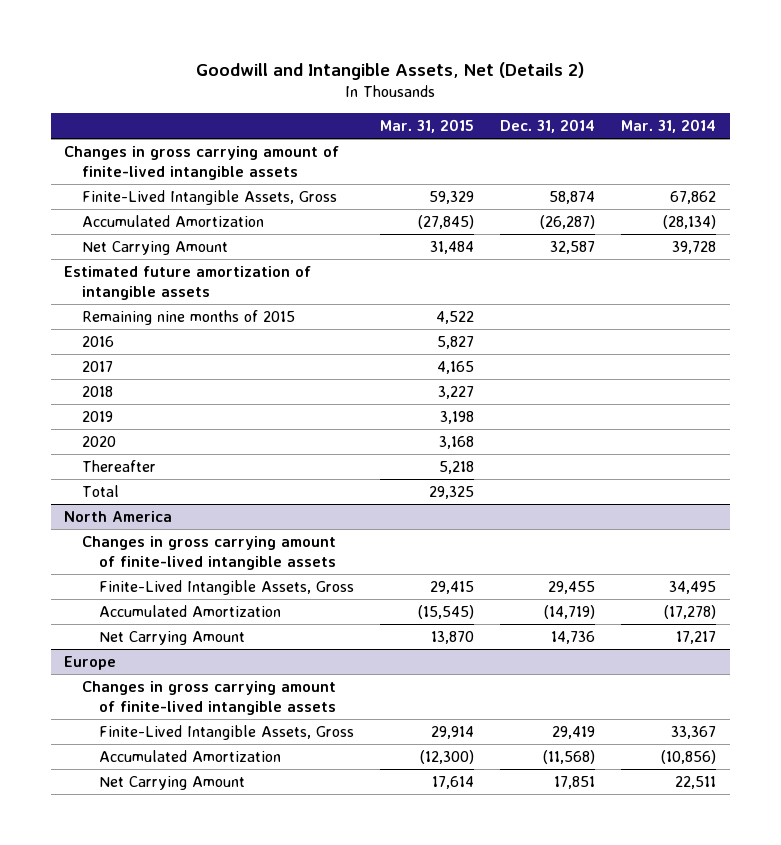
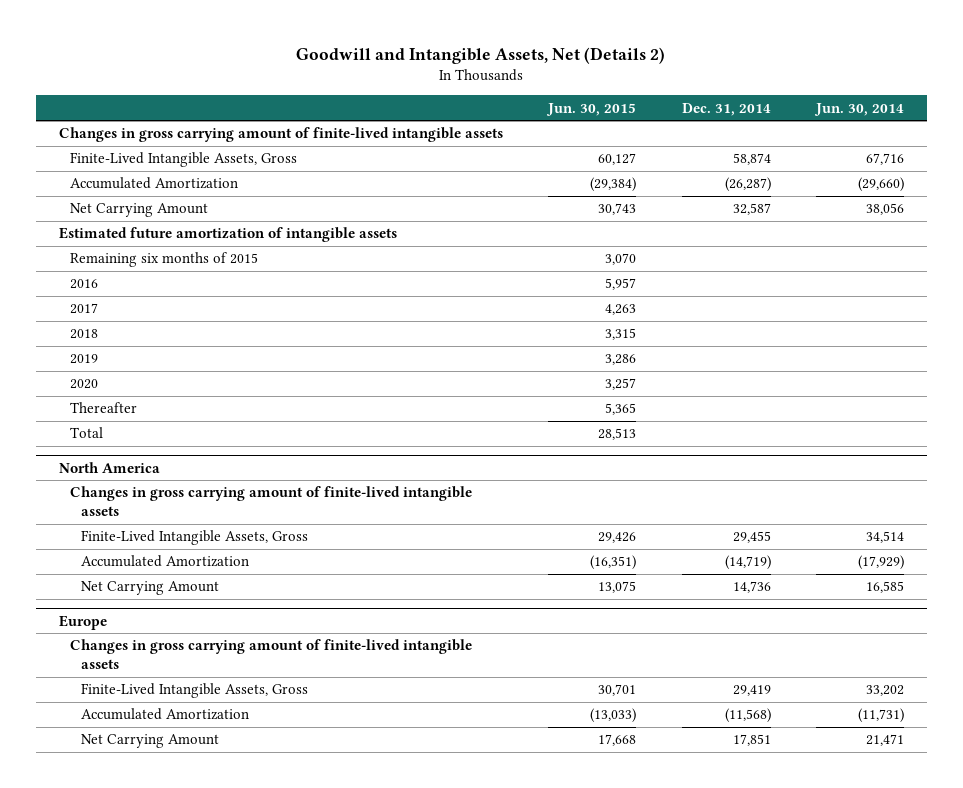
- | Mar. 31, 2015 | Dec. 31, 2014 | Mar. 31, 2014
+ | Jun. 30, 2015 | Dec. 31, 2014 | Jun. 30, 2014
- Remaining nine months of 2015 | 4,522 | |
+ Remaining six months of 2015 | 3,070 | |

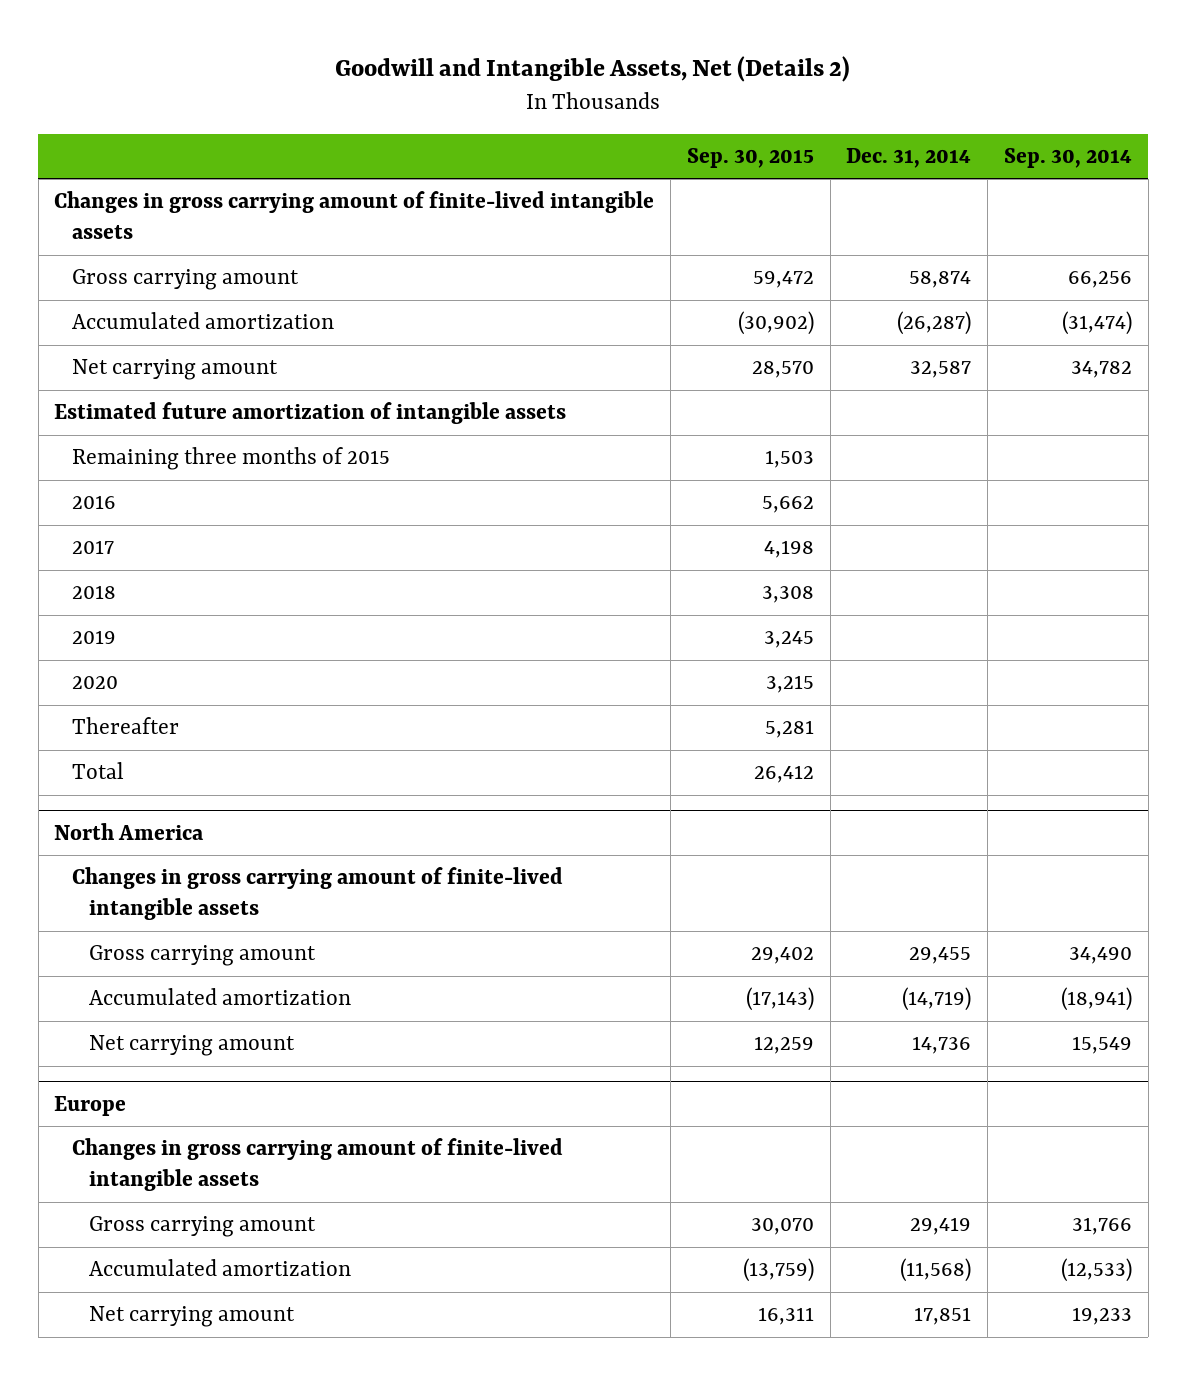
- | Jun. 30, 2015 | Dec. 31, 2014 | Jun. 30, 2014
+ | Sep. 30, 2015 | Dec. 31, 2014 | Sep. 30, 2014
- Finite-Lived Intangible Assets, Gross | 60,127 | 58,874 | 67,716
- Accumulated Amortization | (29,384) | (26,287) | (29,660)
- Net Carrying Amount | 30,743 | 32,587 | 38,056
+ Gross carrying amount | 59,472 | 58,874 | 66,256
+ Accumulated amortization | (30,902) | (26,287) | (31,474)
+ Net carrying amount | 28,570 | 32,587 | 34,782
- Remaining six months of 2015 | 3,070 | |
+ Remaining three months of 2015 | 1,503 | |
@ North America
- Finite-Lived Intangible Assets, Gross | 29,426 | 29,455 | 34,514
- Accumulated Amortization | (16,351) | (14,719) | (17,929)
- Net Carrying Amount | 13,075 | 14,736 | 16,585
+ Gross carrying amount | 29,402 | 29,455 | 34,490
+ Accumulated amortization | (17,143) | (14,719) | (18,941)
+ Net carrying amount | 12,259 | 14,736 | 15,549
@ Europe
- Finite-Lived Intangible Assets, Gross | 30,701 | 29,419 | 33,202
- Accumulated Amortization | (13,033) | (11,568) | (11,731)
- Net Carrying Amount | 17,668 | 17,851 | 21,471
+ Gross carrying amount | 30,070 | 29,419 | 31,766
+ Accumulated amortization | (13,759) | (11,568) | (12,533)
+ Net carrying amount | 16,311 | 17,851 | 19,233

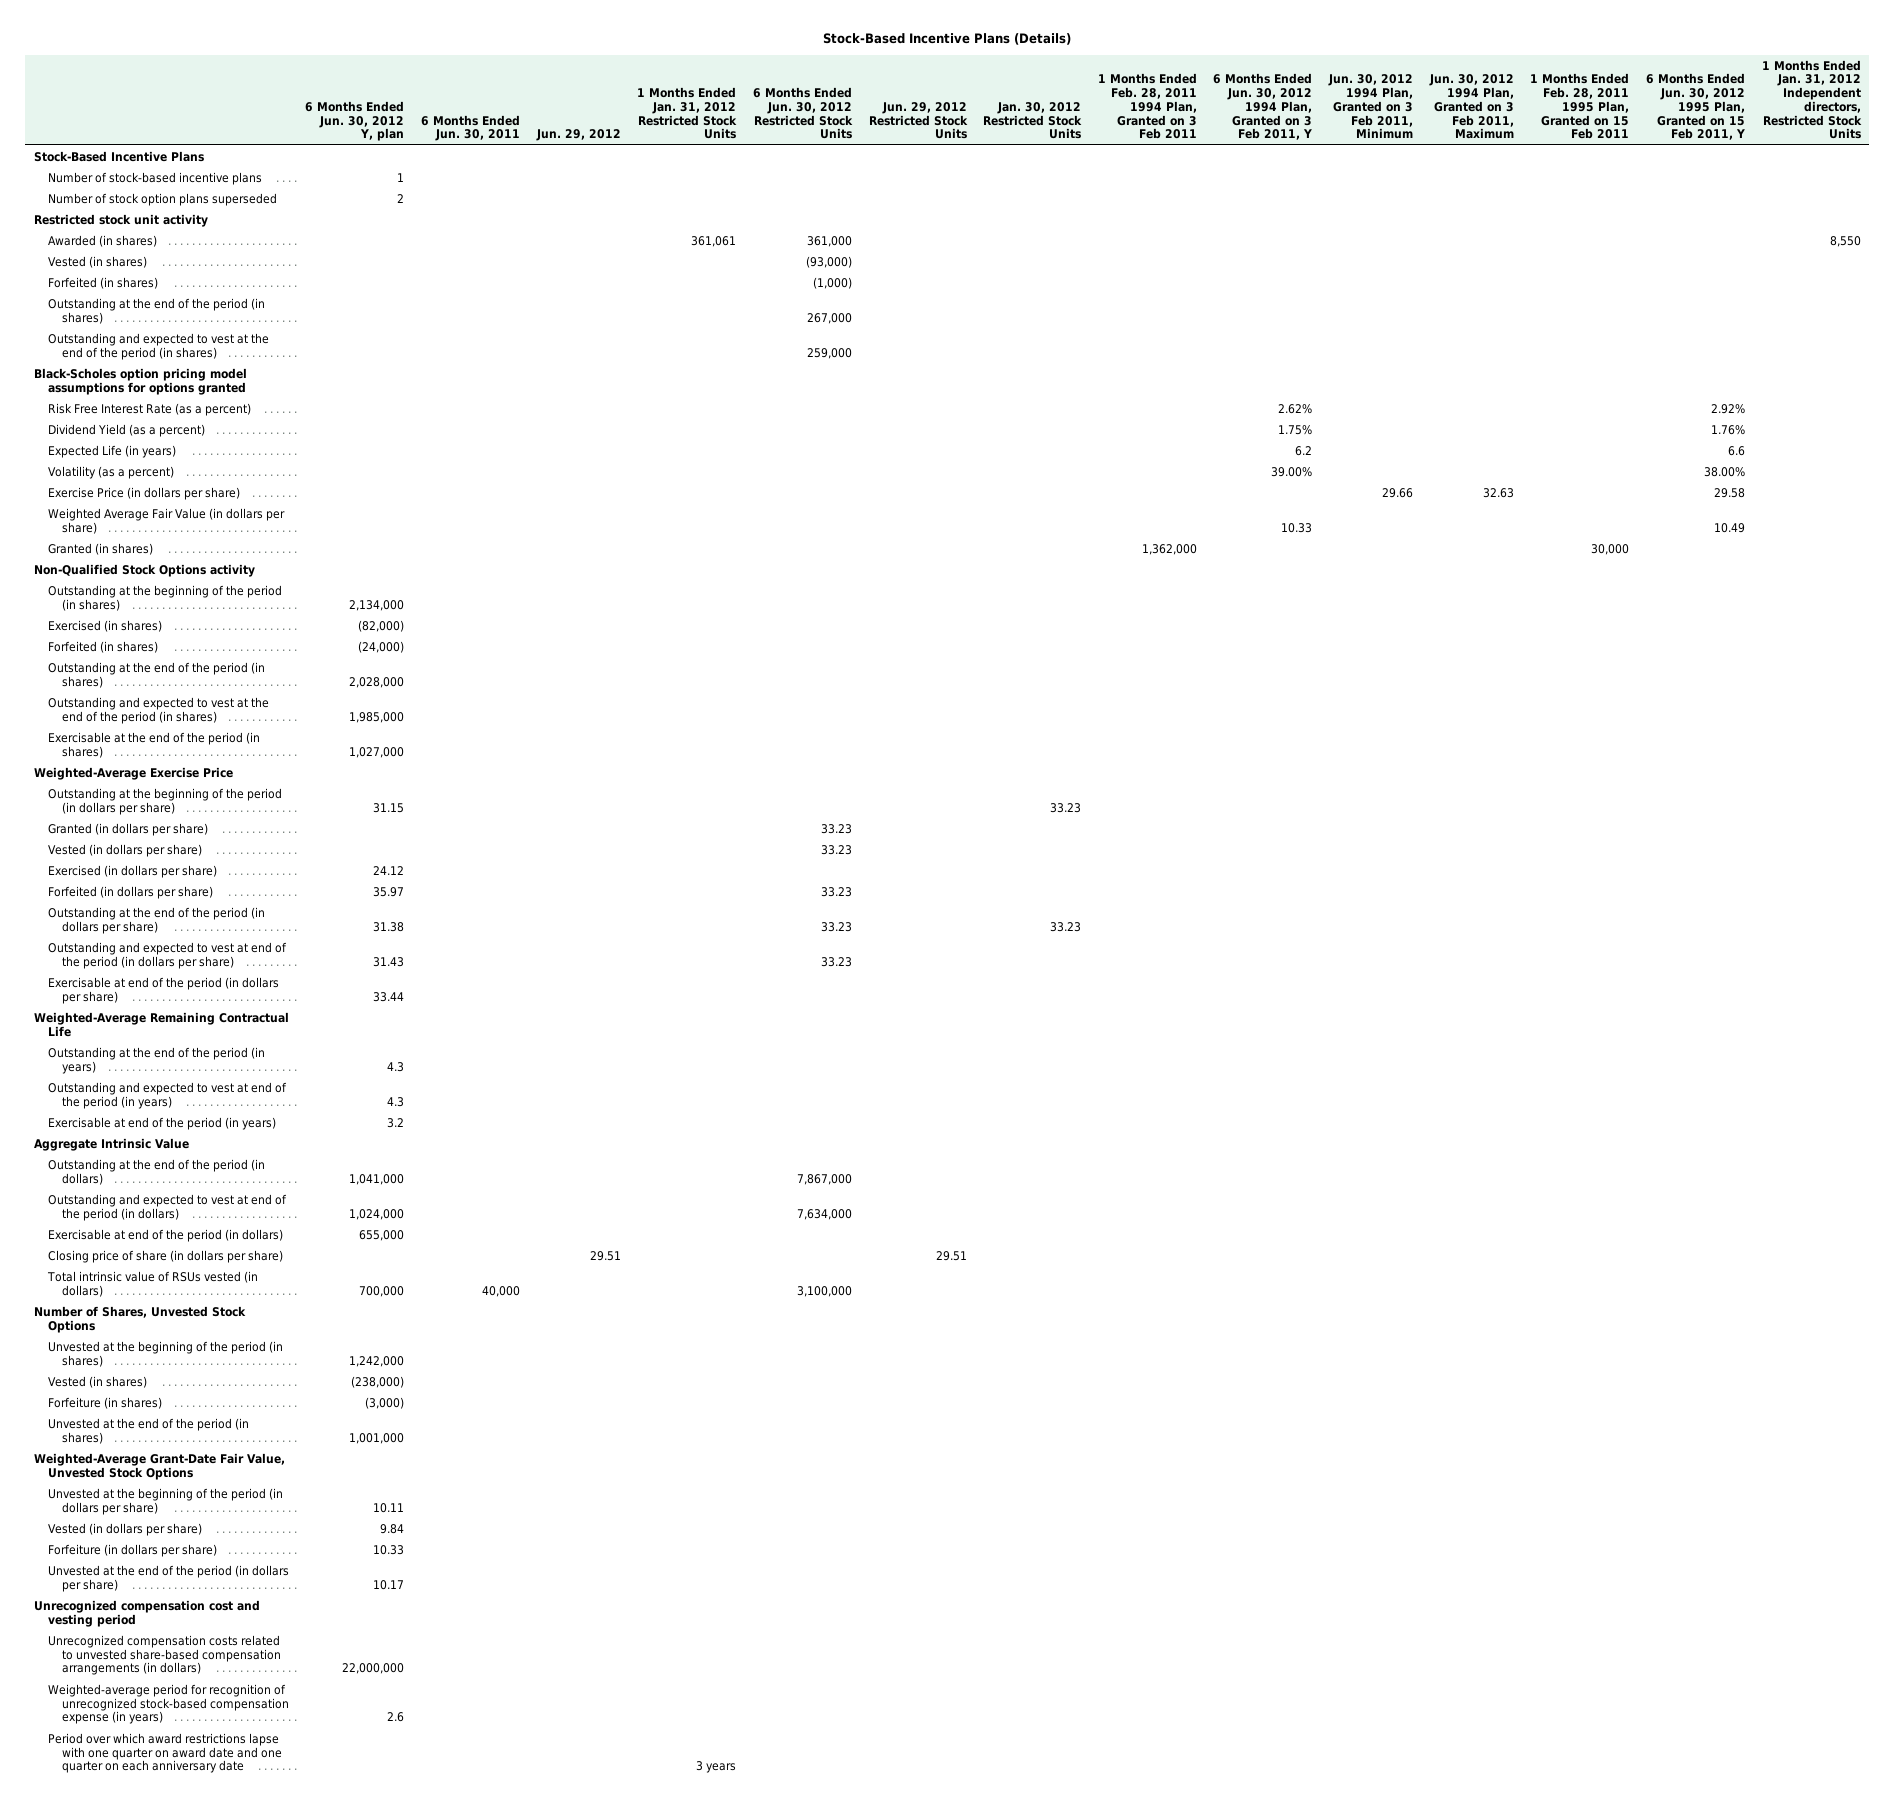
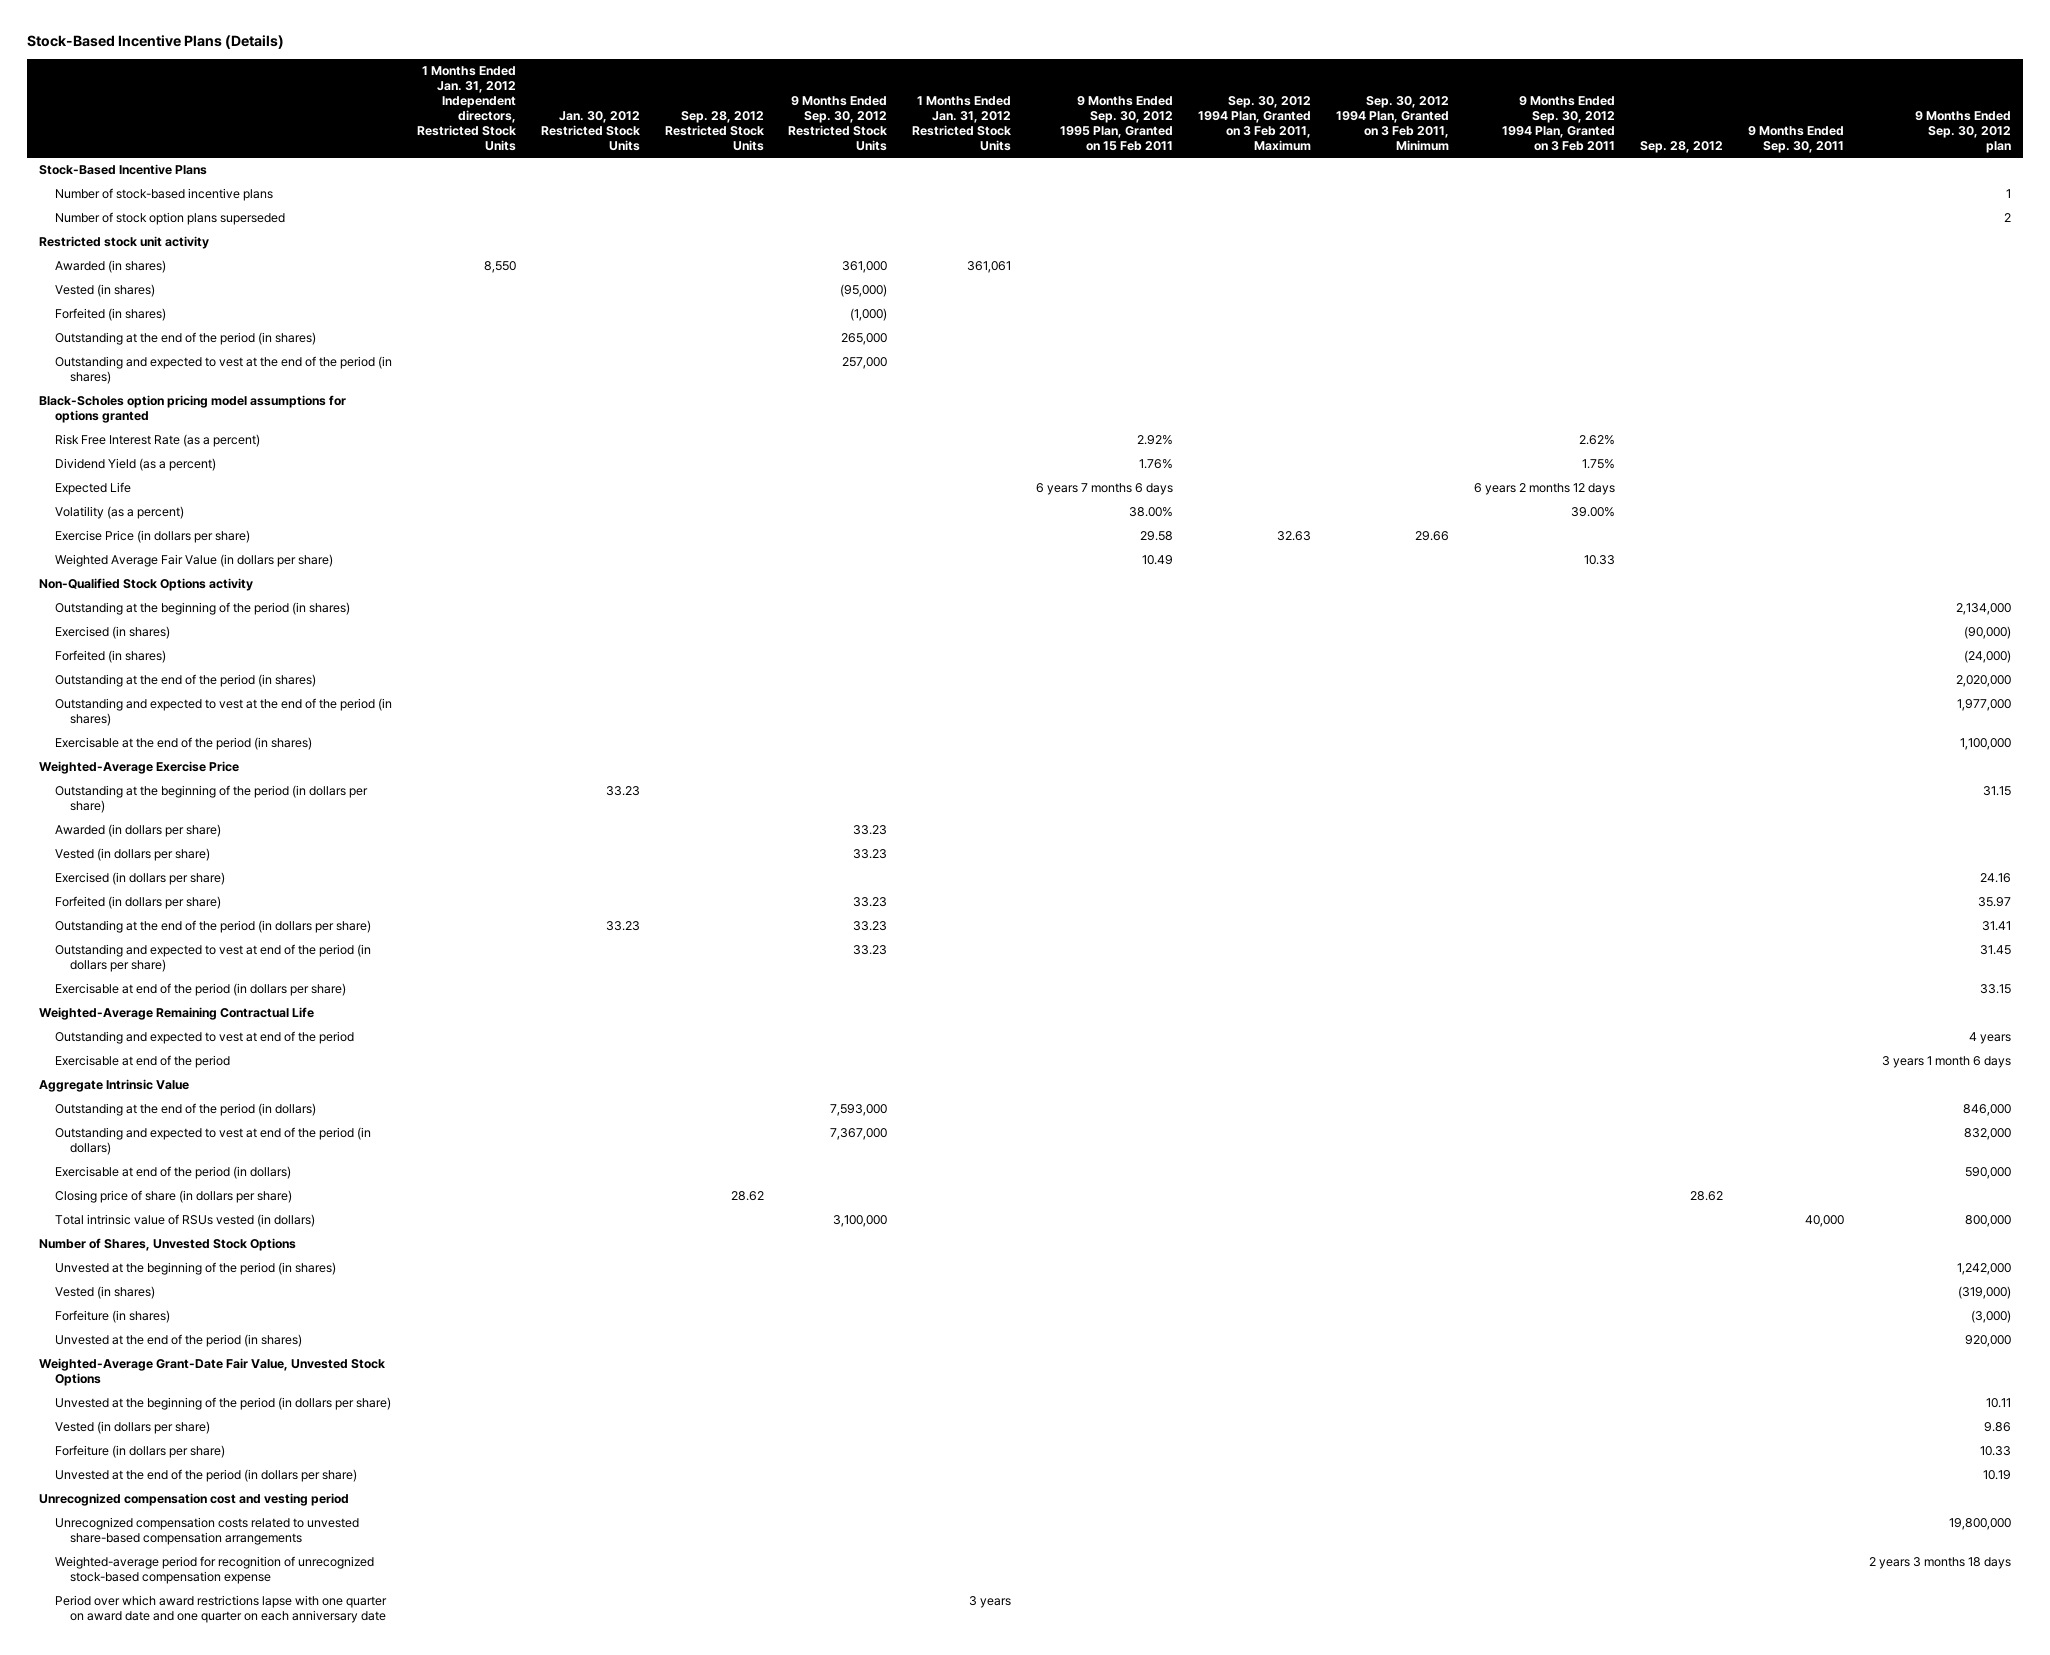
- | 6 Months Ended Jun. 30, 2012 Y, plan | 6 Months Ended Jun. 30, 2011 | Jun. 29, 2012 | 1 Months Ended Jan. 31, 2012 Restricted Stock Units | 6 Months Ended Jun. 30, 2012 Restricted Stock Units | Jun. 29, 2012 Restricted Stock Units | Jan. 30, 2012 Restricted Stock Units | 1 Months Ended Feb. 28, 2011 1994 Plan, Granted on 3 Feb 2011 | 6 Months Ended Jun. 30, 2012 1994 Plan, Granted on 3 Feb 2011, Y | Jun. 30, 2012 1994 Plan, Granted on 3 Feb 2011, Minimum | Jun. 30, 2012 1994 Plan, Granted on 3 Feb 2011, Maximum | 1 Months Ended Feb. 28, 2011 1995 Plan, Granted on 15 Feb 2011 | 6 Months Ended Jun. 30, 2012 1995 Plan, Granted on 15 Feb 2011, Y | 1 Months Ended Jan. 31, 2012 Independent directors, Restricted Stock Units
+ | 1 Months Ended Jan. 31, 2012 Independent directors, Restricted Stock Units | Jan. 30, 2012 Restricted Stock Units | Sep. 28, 2012 Restricted Stock Units | 9 Months Ended Sep. 30, 2012 Restricted Stock Units | 1 Months Ended Jan. 31, 2012 Restricted Stock Units | 9 Months Ended Sep. 30, 2012 1995 Plan, Granted on 15 Feb 2011 | Sep. 30, 2012 1994 Plan, Granted on 3 Feb 2011, Maximum | Sep. 30, 2012 1994 Plan, Granted on 3 Feb 2011, Minimum | 9 Months Ended Sep. 30, 2012 1994 Plan, Granted on 3 Feb 2011 | Sep. 28, 2012 | 9 Months Ended Sep. 30, 2011 | 9 Months Ended Sep. 30, 2012 plan
- Expected Life (in years) | | | | | | | | | 6.2 | | | | 6.6 |
+ Expected Life | | | | | | 6 years 7 months 6 days | | | 6 years 2 months 12 days | | |
- Granted (in shares) | | | | | | | | 1,362,000 | | | | 30,000 | |
- Granted (in dollars per share) | | | | | 33.23 | | | | | | | | |
+ Awarded (in dollars per share) | | | | 33.23 | | | | | | | |
- Outstanding at the end of the period (in years) | 4.3 | | | | | | | | | | | | |
- Outstanding and expected to vest at end of the period (in years) | 4.3 | | | | | | | | | | | | |
- Exercisable at end of the period (in years) | 3.2 | | | | | | | | | | | | |
+ Outstanding and expected to vest at end of the period | | | | | | | | | | | | 4 years
+ Exercisable at end of the period | | | | | | | | | | | | 3 years 1 month 6 days
- Unrecognized compensation costs related to unvested share-based compensation arrangements (in dollars) | 22,000,000 | | | | | | | | | | | | |
- Weighted-average period for recognition of unrecognized stock-based compensation expense (in years) | 2.6 | | | | | | | | | | | | |
+ Unrecognized compensation costs related to unvested share-based compensation arrangements | | | | | | | | | | | | 19,800,000
+ Weighted-average period for recognition of unrecognized stock-based compensation expense | | | | | | | | | | | | 2 years 3 months 18 days

